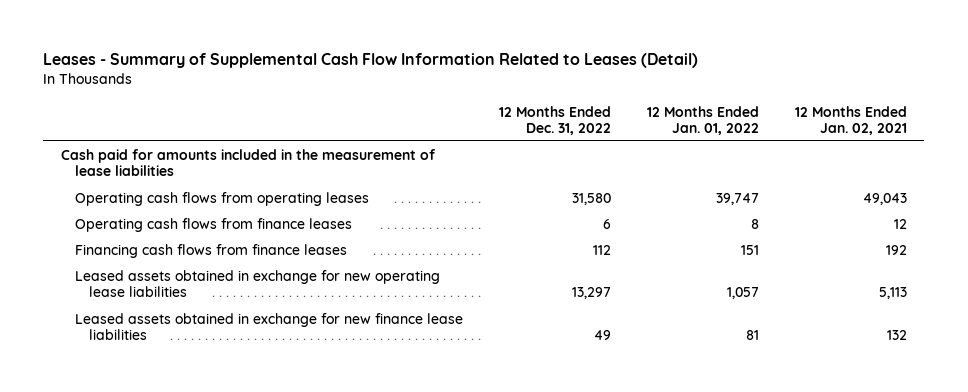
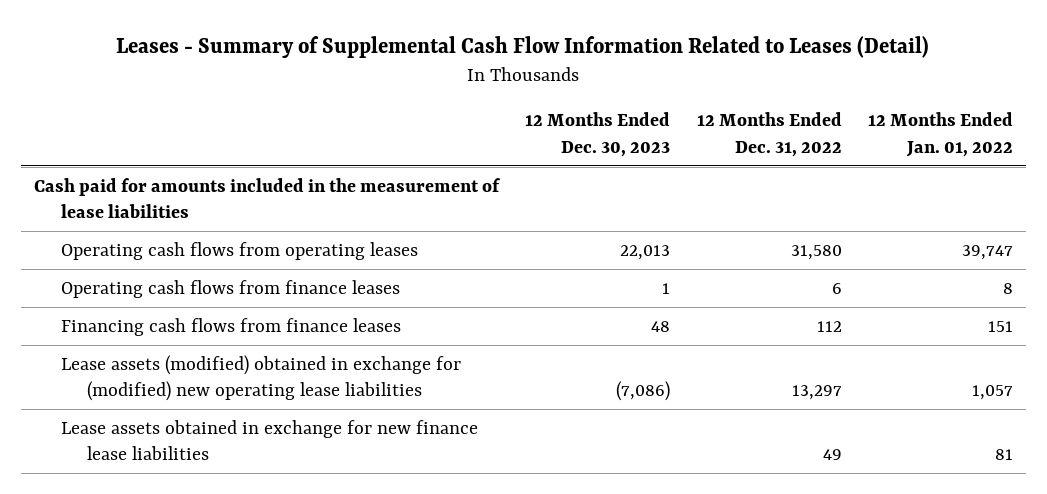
- | 12 Months Ended Dec. 31, 2022 | 12 Months Ended Jan. 01, 2022 | 12 Months Ended Jan. 02, 2021
+ | 12 Months Ended Dec. 30, 2023 | 12 Months Ended Dec. 31, 2022 | 12 Months Ended Jan. 01, 2022
- Leased assets obtained in exchange for new operating lease liabilities | 13,297 | 1,057 | 5,113
- Leased assets obtained in exchange for new finance lease liabilities | 49 | 81 | 132
+ Lease assets (modified) obtained in exchange for (modified) new operating lease liabilities | (7,086) | 13,297 | 1,057
+ Lease assets obtained in exchange for new finance lease liabilities | | 49 | 81

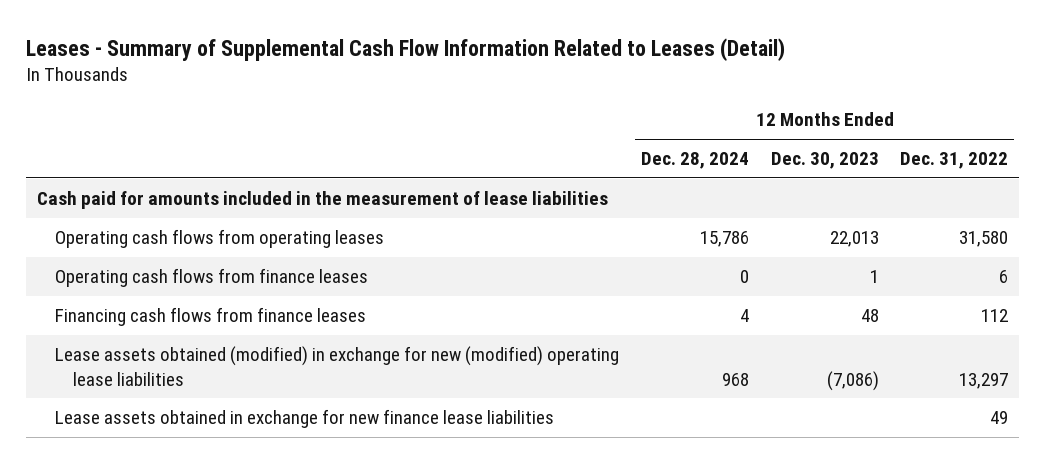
- | 12 Months Ended Dec. 30, 2023 | 12 Months Ended Dec. 31, 2022 | 12 Months Ended Jan. 01, 2022
+ | 12 Months Ended Dec. 28, 2024 | 12 Months Ended Dec. 30, 2023 | 12 Months Ended Dec. 31, 2022
- Lease assets (modified) obtained in exchange for (modified) new operating lease liabilities | (7,086) | 13,297 | 1,057
+ Lease assets obtained (modified) in exchange for new (modified) operating lease liabilities | 968 | (7,086) | 13,297

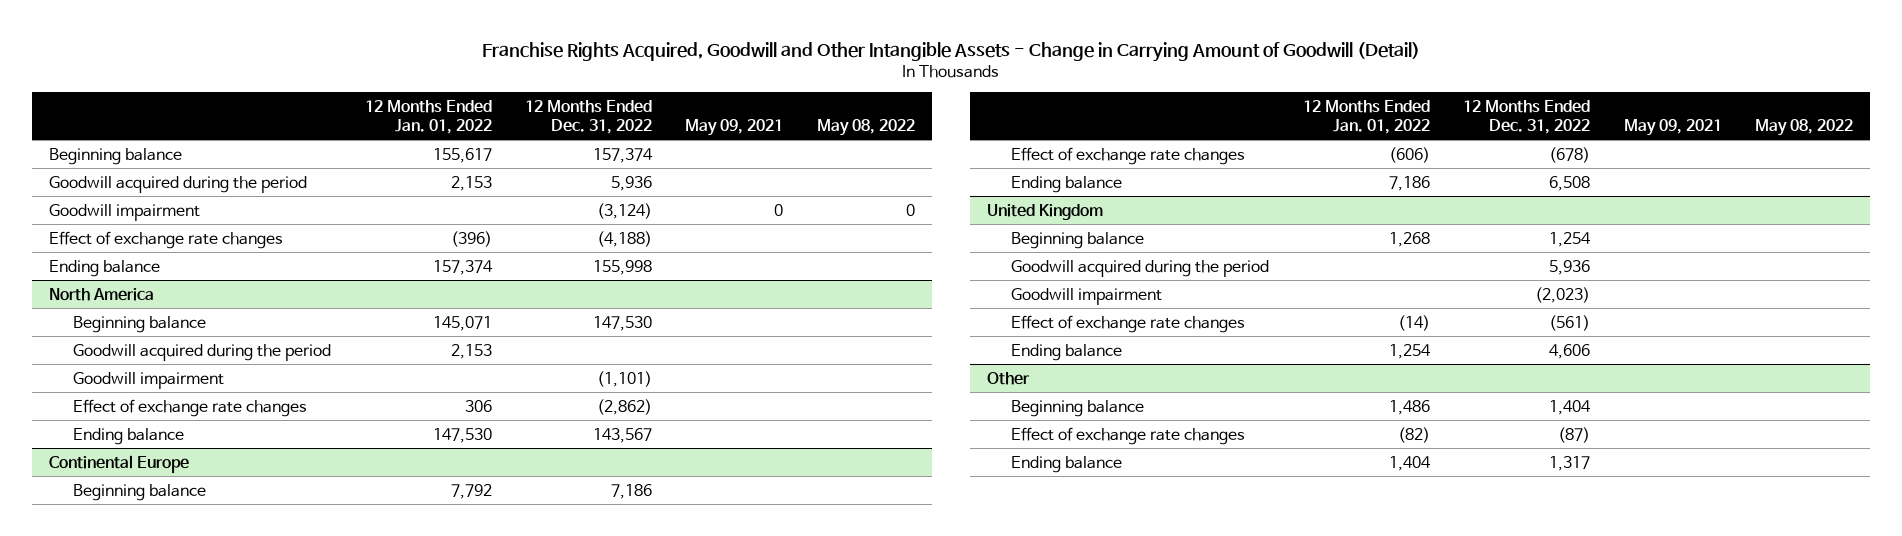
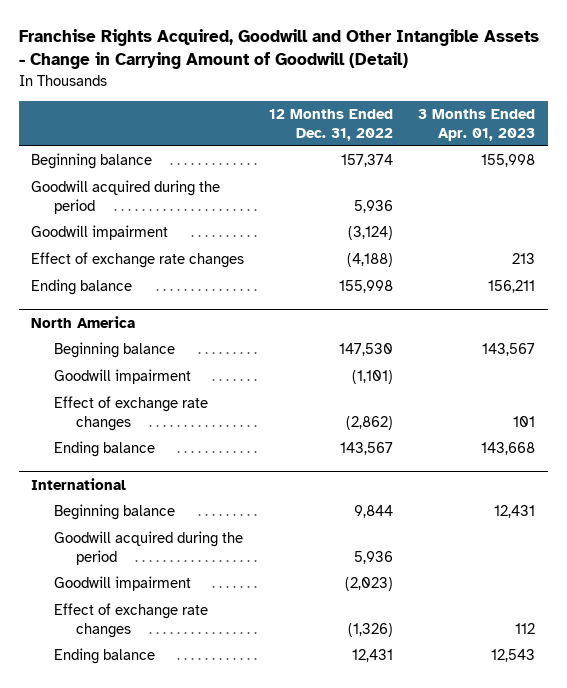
- | 12 Months Ended Jan. 01, 2022 | 12 Months Ended Dec. 31, 2022 | May 09, 2021 | May 08, 2022
+ | 12 Months Ended Dec. 31, 2022 | 3 Months Ended Apr. 01, 2023
@ North America
- Goodwill acquired during the period | 2,153 | | |
- Continental Europe
- Beginning balance | 7,792 | 7,186 | |
- Effect of exchange rate changes | (606) | (678) | |
- Ending balance | 7,186 | 6,508 | |
- United Kingdom
- Beginning balance | 1,268 | 1,254 | |
+ International
+ Beginning balance | 9,844 | 12,431
- Effect of exchange rate changes | (14) | (561) | |
- Ending balance | 1,254 | 4,606 | |
- Other
- Beginning balance | 1,486 | 1,404 | |
- Effect of exchange rate changes | (82) | (87) | |
- Ending balance | 1,404 | 1,317 | |
+ Effect of exchange rate changes | (1,326) | 112
+ Ending balance | 12,431 | 12,543

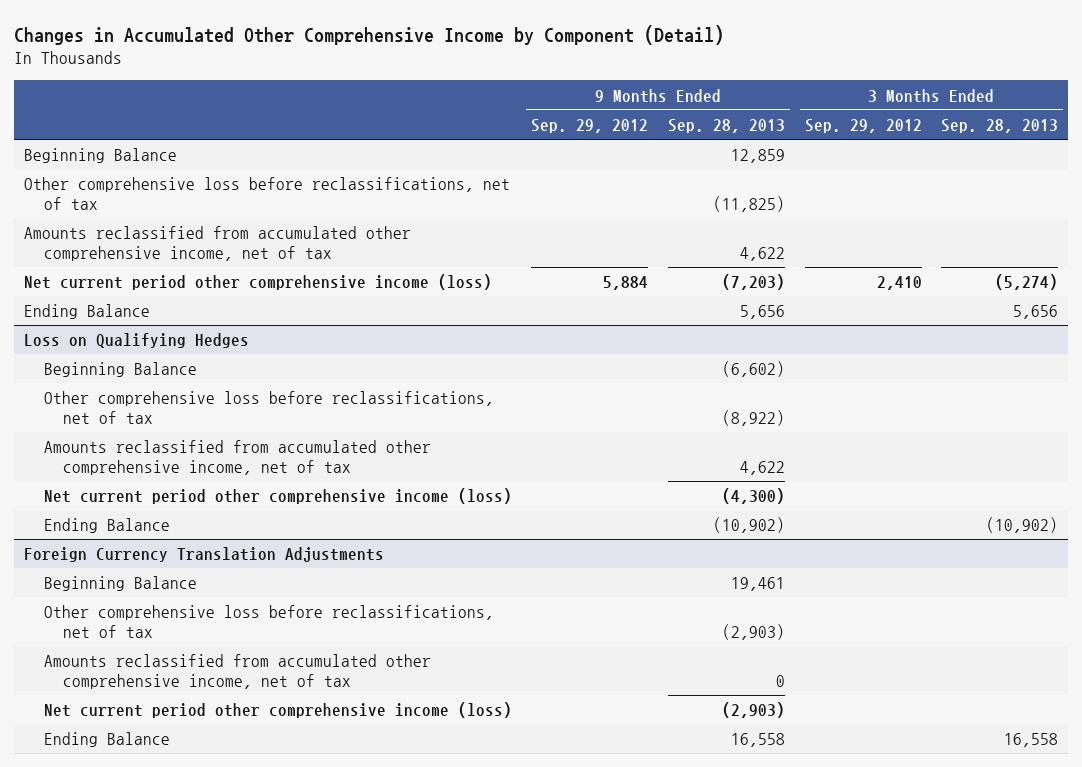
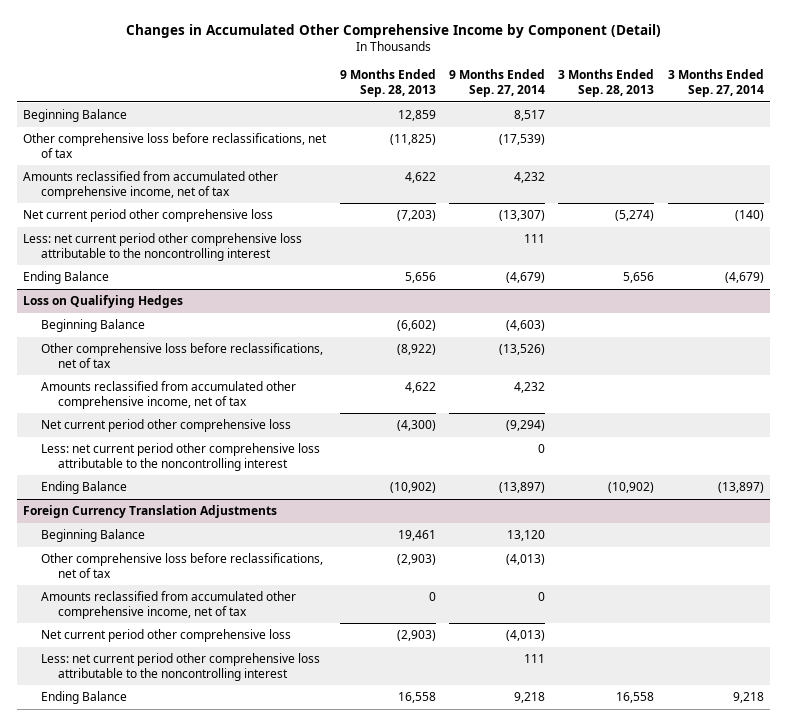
- | 9 Months Ended Sep. 29, 2012 | 9 Months Ended Sep. 28, 2013 | 3 Months Ended Sep. 29, 2012 | 3 Months Ended Sep. 28, 2013
+ | 9 Months Ended Sep. 28, 2013 | 9 Months Ended Sep. 27, 2014 | 3 Months Ended Sep. 28, 2013 | 3 Months Ended Sep. 27, 2014
- Net current period other comprehensive income (loss) | 5,884 | (7,203) | 2,410 | (5,274)
+ Net current period other comprehensive loss | (7,203) | (13,307) | (5,274) | (140)
+ Less: net current period other comprehensive loss attributable to the noncontrolling interest | | 111 | |
@ Loss on Qualifying Hedges
- Net current period other comprehensive income (loss) | | (4,300) | |
+ Net current period other comprehensive loss | (4,300) | (9,294) | |
+ Less: net current period other comprehensive loss attributable to the noncontrolling interest | | 0 | |
@ Foreign Currency Translation Adjustments
- Net current period other comprehensive income (loss) | | (2,903) | |
+ Net current period other comprehensive loss | (2,903) | (4,013) | |
+ Less: net current period other comprehensive loss attributable to the noncontrolling interest | | 111 | |

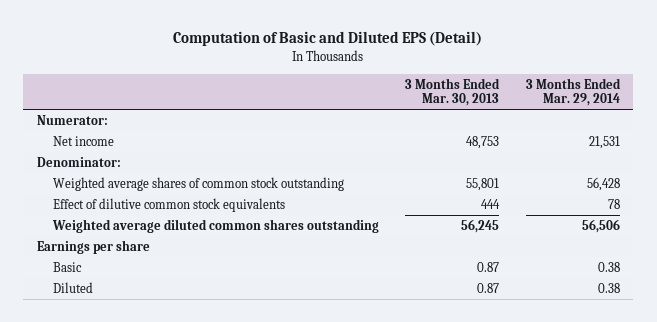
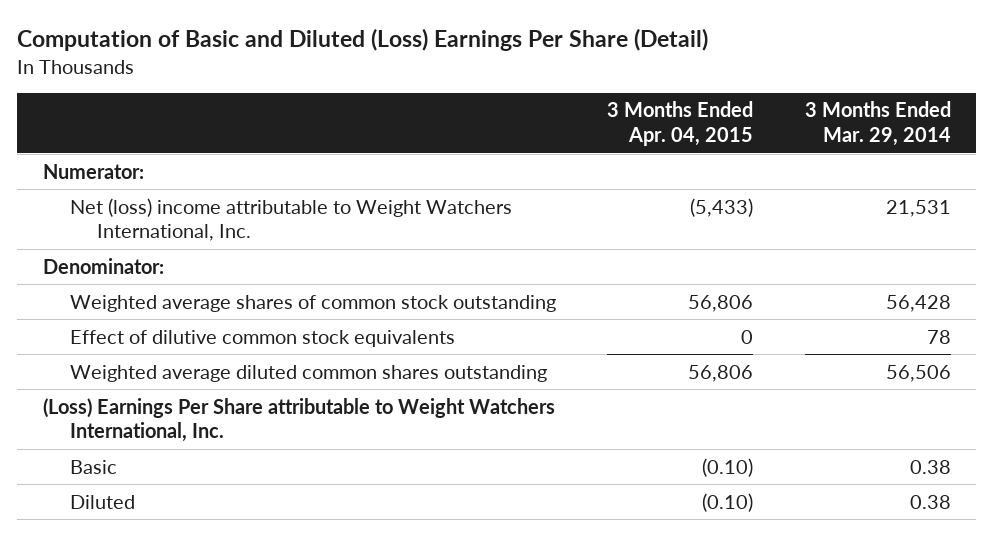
- Computation of Basic and Diluted EPS (Detail)
+ Computation of Basic and Diluted (Loss) Earnings Per Share (Detail)
- | 3 Months Ended Mar. 30, 2013 | 3 Months Ended Mar. 29, 2014
+ | 3 Months Ended Apr. 04, 2015 | 3 Months Ended Mar. 29, 2014
- Net income | 48,753 | 21,531
+ Net (loss) income attributable to Weight Watchers International, Inc. | (5,433) | 21,531
- Earnings per share
+ (Loss) Earnings Per Share attributable to Weight Watchers International, Inc.

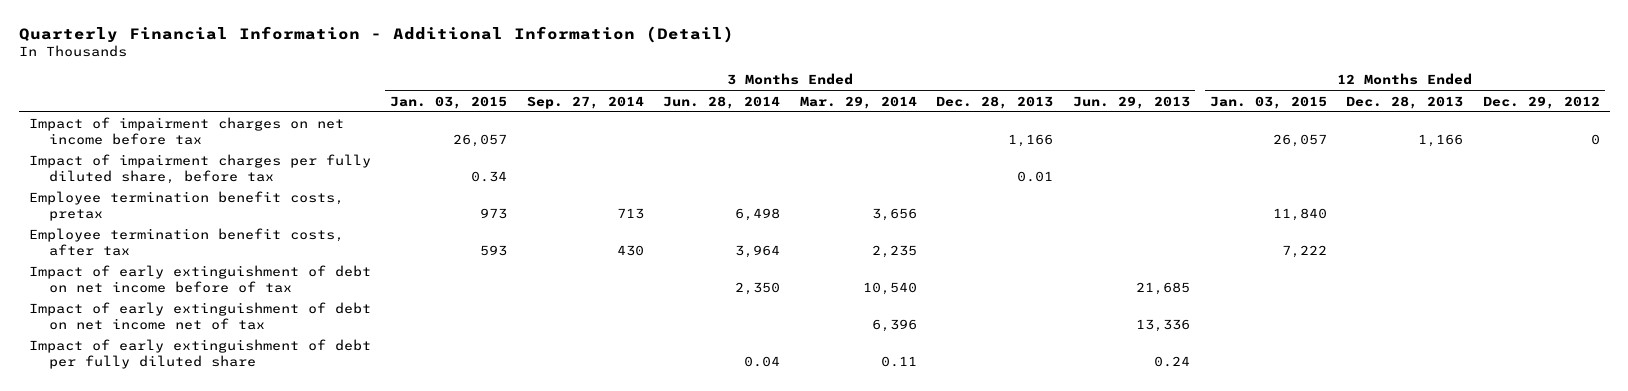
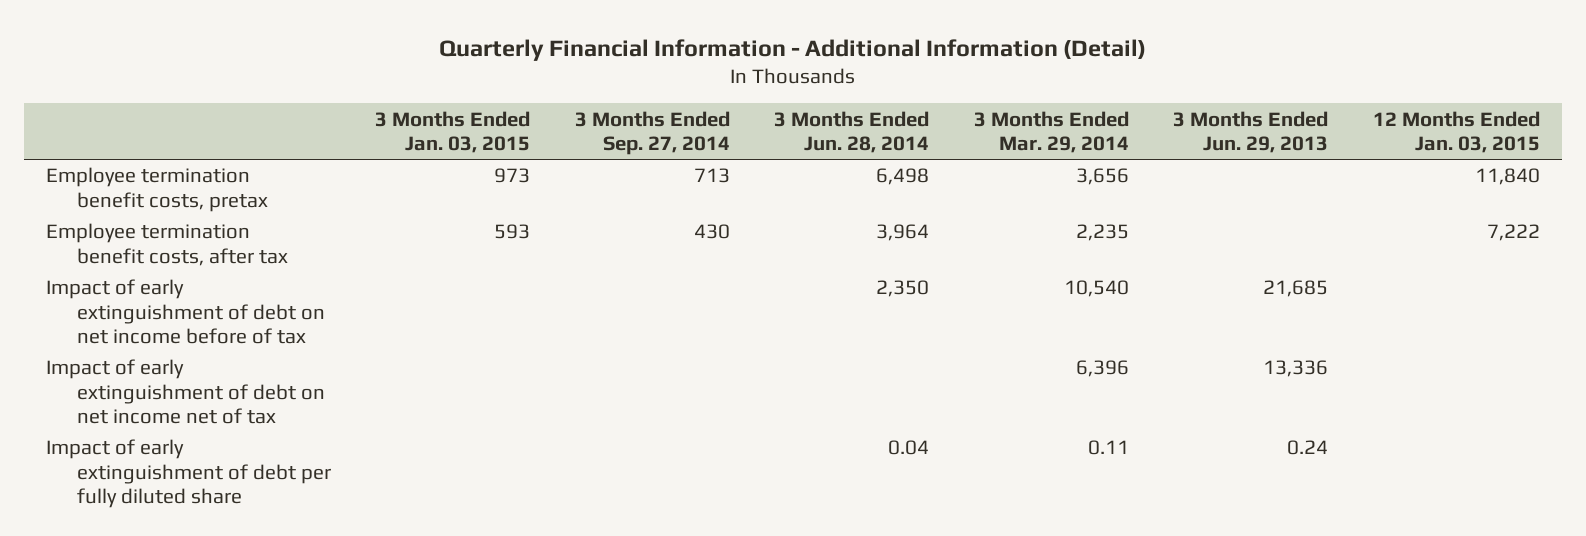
- | 3 Months Ended Jan. 03, 2015 | 3 Months Ended Sep. 27, 2014 | 3 Months Ended Jun. 28, 2014 | 3 Months Ended Mar. 29, 2014 | 3 Months Ended Dec. 28, 2013 | 3 Months Ended Jun. 29, 2013 | 12 Months Ended Jan. 03, 2015 | 12 Months Ended Dec. 28, 2013 | 12 Months Ended Dec. 29, 2012
+ | 3 Months Ended Jan. 03, 2015 | 3 Months Ended Sep. 27, 2014 | 3 Months Ended Jun. 28, 2014 | 3 Months Ended Mar. 29, 2014 | 3 Months Ended Jun. 29, 2013 | 12 Months Ended Jan. 03, 2015
- Impact of impairment charges on net income before tax | 26,057 | | | | 1,166 | | 26,057 | 1,166 | 0
- Impact of impairment charges per fully diluted share, before tax | 0.34 | | | | 0.01 | | | |

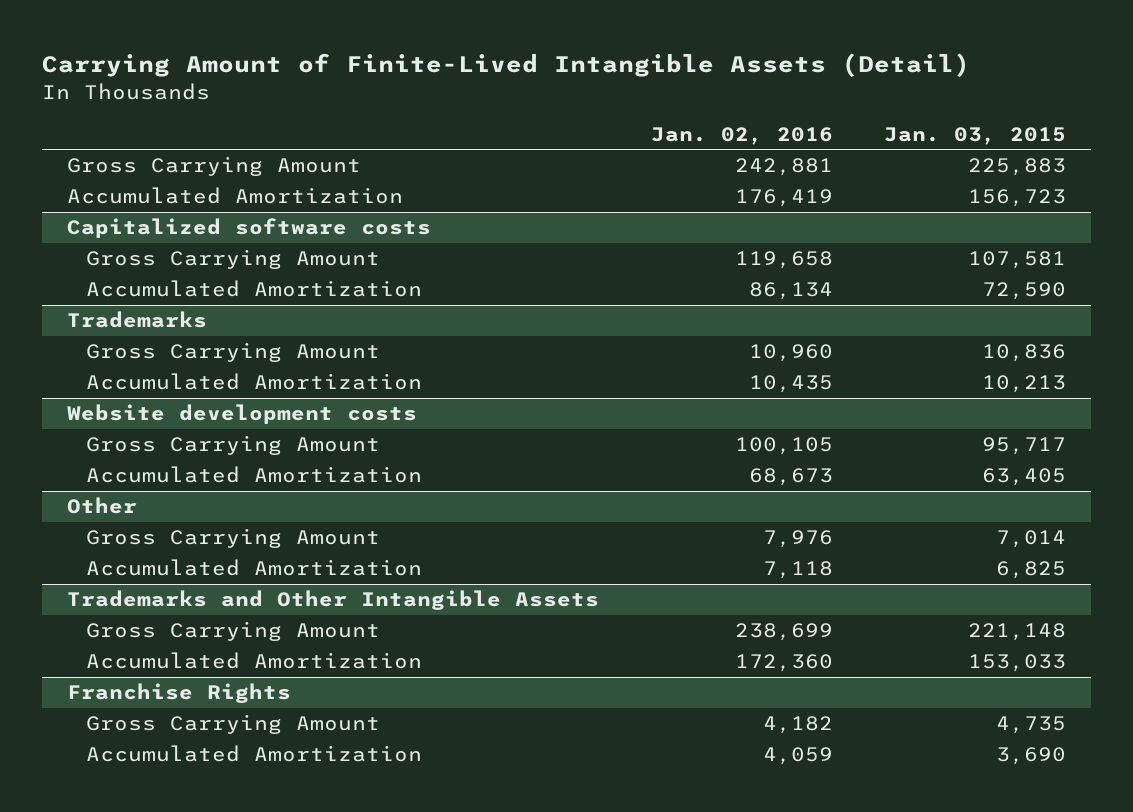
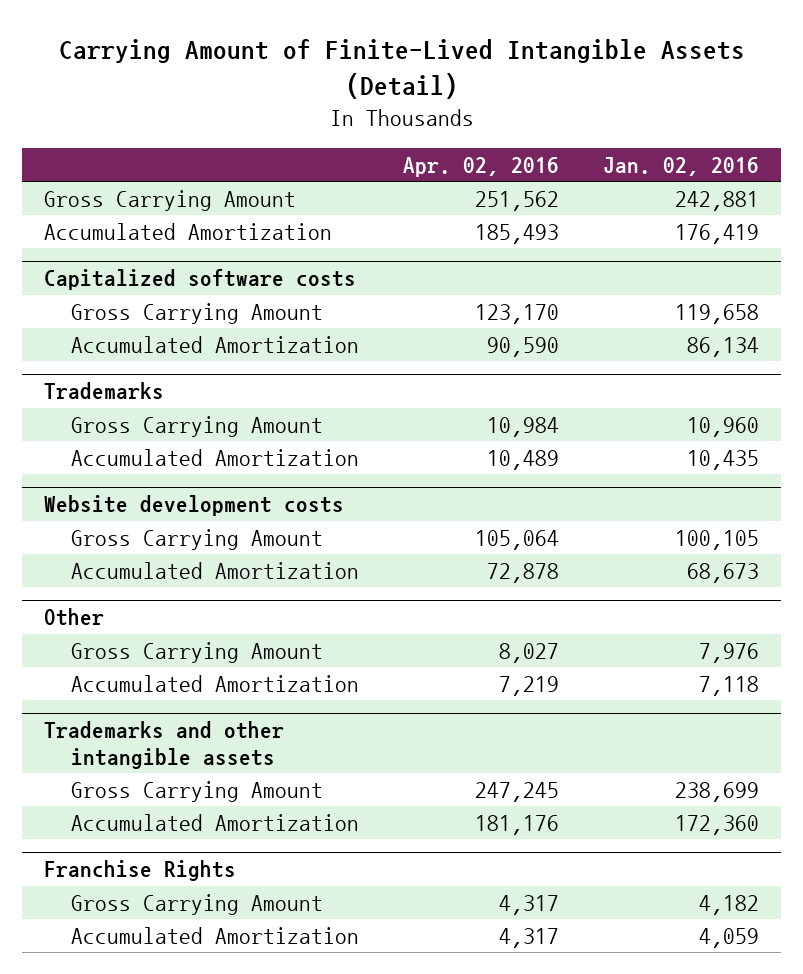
- | Jan. 02, 2016 | Jan. 03, 2015
+ | Apr. 02, 2016 | Jan. 02, 2016
- Trademarks and Other Intangible Assets
+ Trademarks and other intangible assets

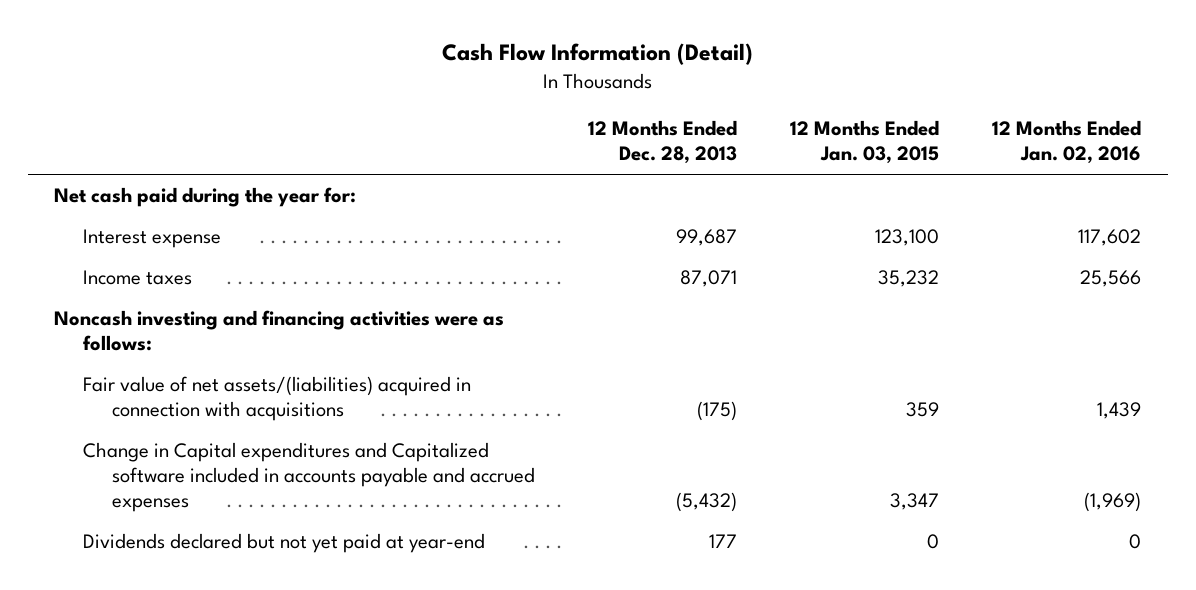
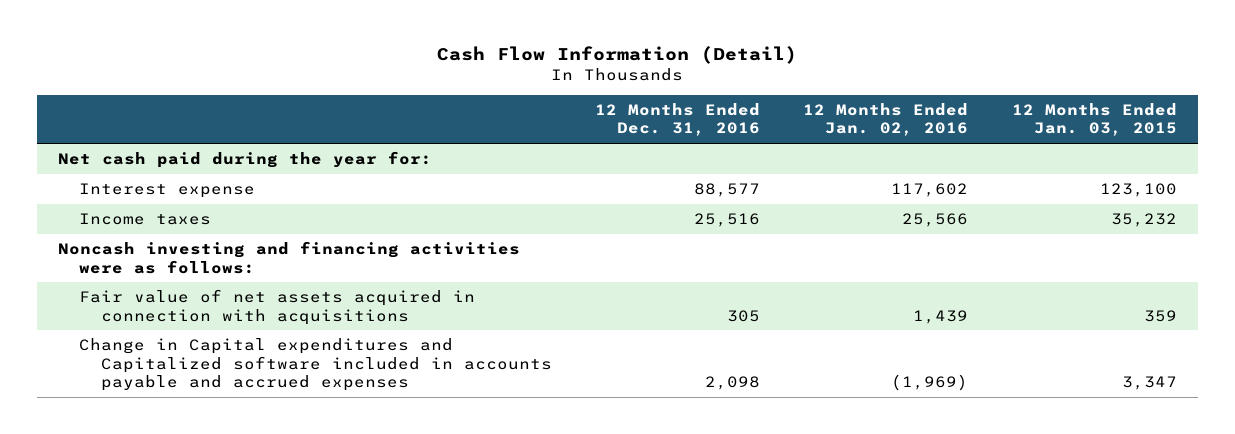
- | 12 Months Ended Dec. 28, 2013 | 12 Months Ended Jan. 03, 2015 | 12 Months Ended Jan. 02, 2016
+ | 12 Months Ended Dec. 31, 2016 | 12 Months Ended Jan. 02, 2016 | 12 Months Ended Jan. 03, 2015
- Fair value of net assets/(liabilities) acquired in connection with acquisitions | (175) | 359 | 1,439
+ Fair value of net assets acquired in connection with acquisitions | 305 | 1,439 | 359
- Dividends declared but not yet paid at year-end | 177 | 0 | 0

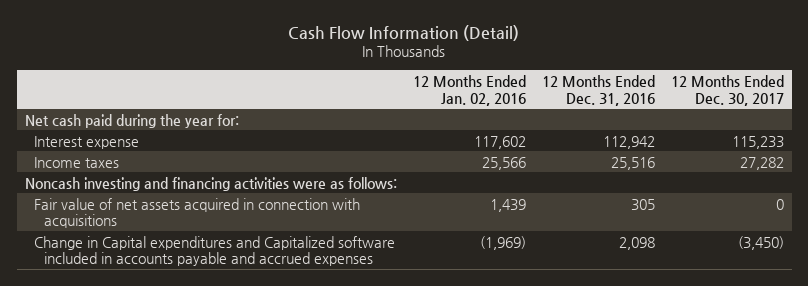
- | 12 Months Ended Dec. 31, 2016 | 12 Months Ended Jan. 02, 2016 | 12 Months Ended Jan. 03, 2015
+ | 12 Months Ended Jan. 02, 2016 | 12 Months Ended Dec. 31, 2016 | 12 Months Ended Dec. 30, 2017
- Interest expense | 88,577 | 117,602 | 123,100
+ Interest expense | 117,602 | 112,942 | 115,233

